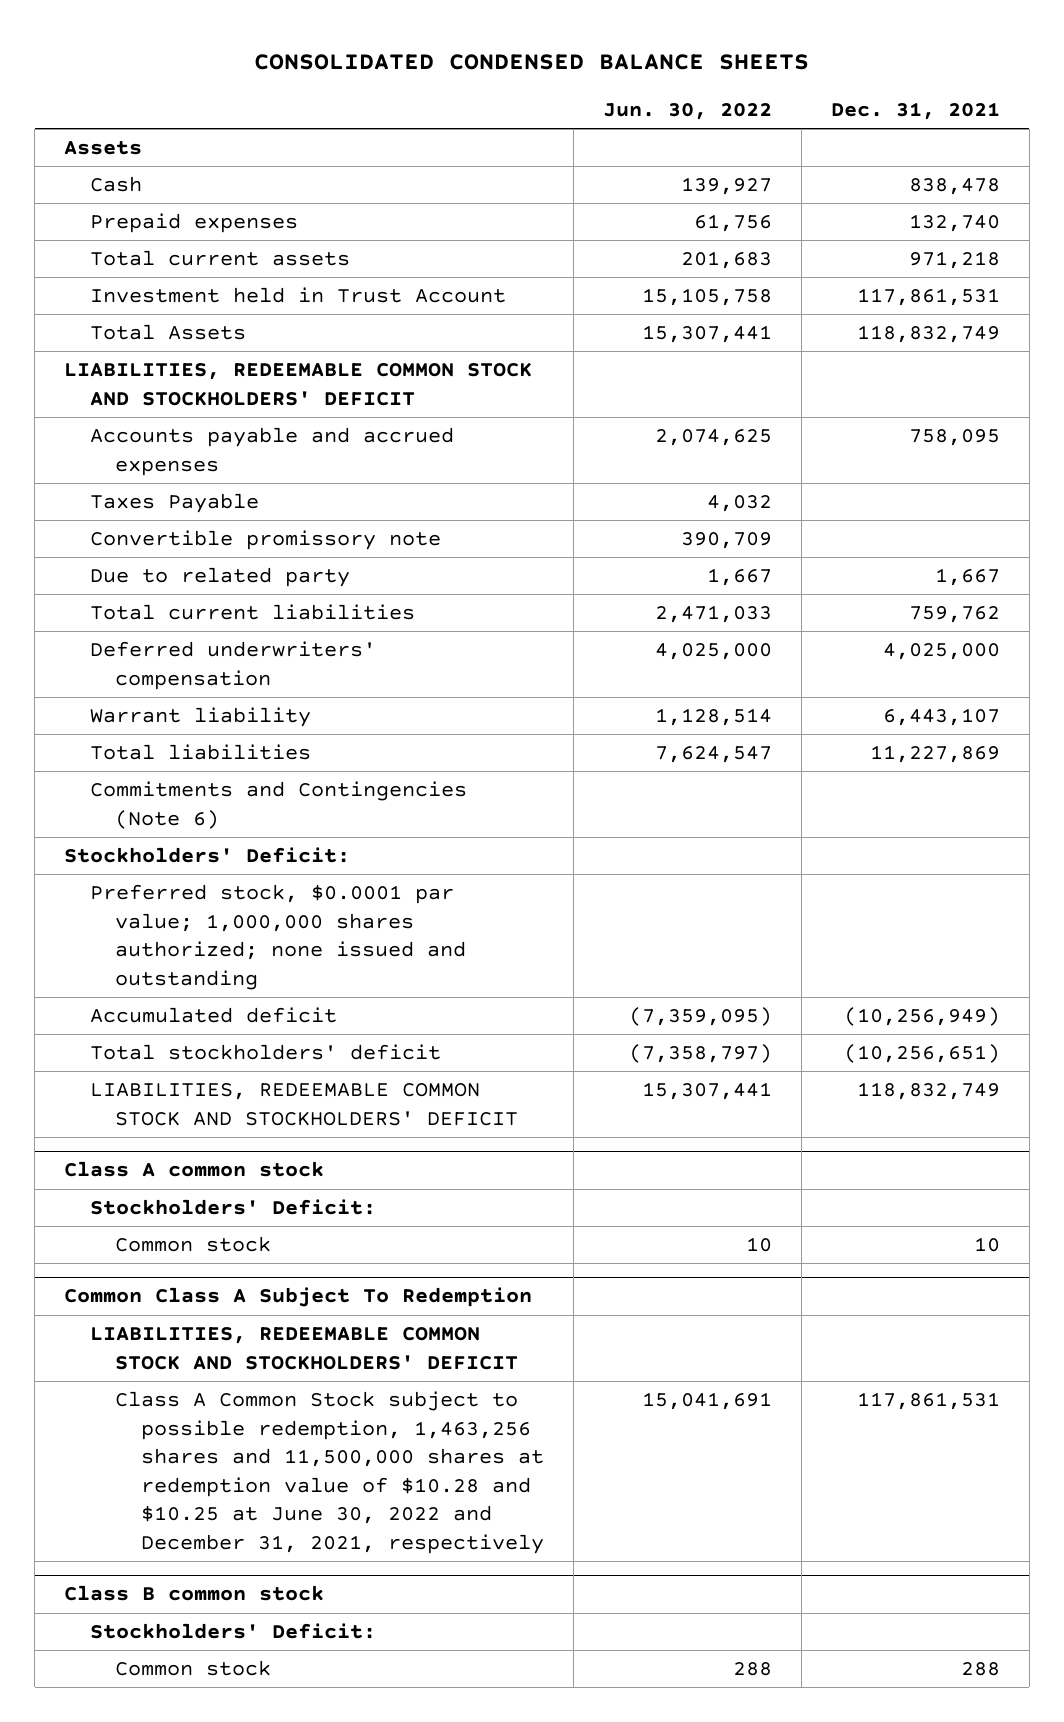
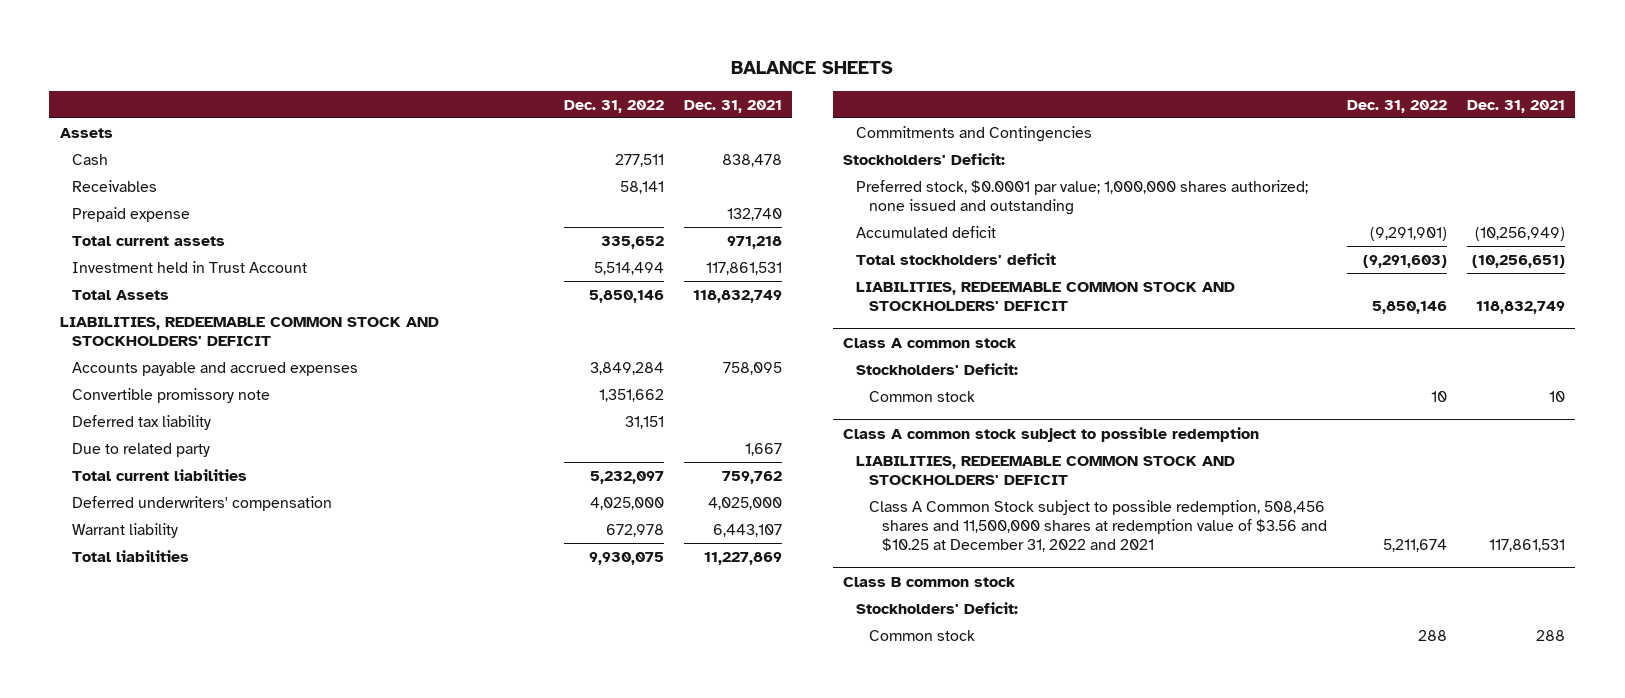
- CONSOLIDATED CONDENSED BALANCE SHEETS
+ BALANCE SHEETS
- | Jun. 30, 2022 | Dec. 31, 2021
+ | Dec. 31, 2022 | Dec. 31, 2021
- Prepaid expenses | 61,756 | 132,740
+ Receivables | 58,141 |
+ Prepaid expense | | 132,740
- Taxes Payable | 4,032 |
+ Deferred tax liability | 31,151 |
- Commitments and Contingencies (Note 6)
+ Commitments and Contingencies
- Common Class A Subject To Redemption
+ Class A common stock subject to possible redemption
- Class A Common Stock subject to possible redemption, 1,463,256 shares and 11,500,000 shares at redemption value of $10.28 and $10.25 at June 30, 2022 and December 31, 2021, respectively | 15,041,691 | 117,861,531
+ Class A Common Stock subject to possible redemption, 508,456 shares and 11,500,000 shares at redemption value of $3.56 and $10.25 at December 31, 2022 and 2021 | 5,211,674 | 117,861,531

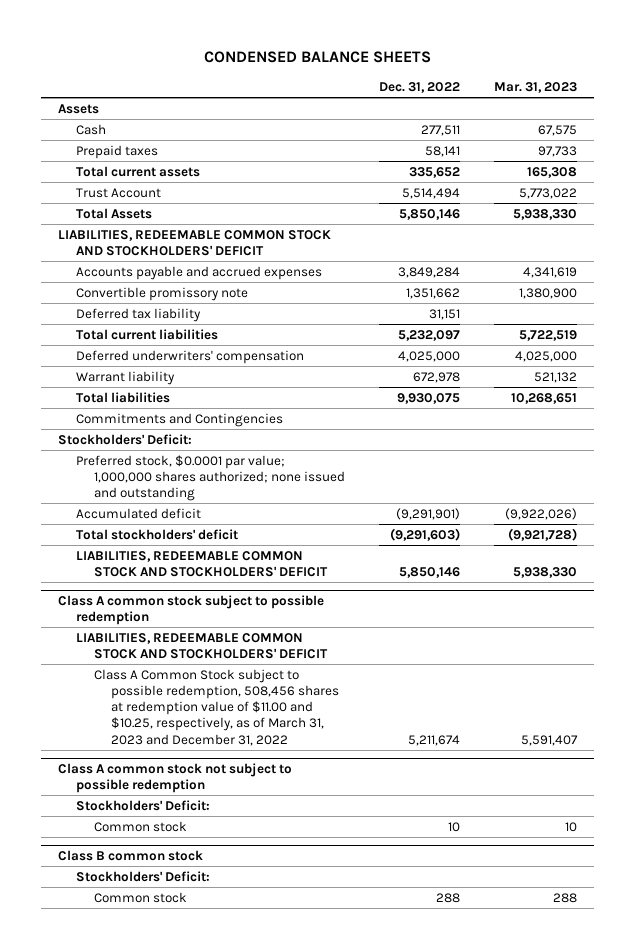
- BALANCE SHEETS
+ CONDENSED BALANCE SHEETS
- | Dec. 31, 2022 | Dec. 31, 2021
+ | Dec. 31, 2022 | Mar. 31, 2023
- Receivables | 58,141 |
- Prepaid expense | | 132,740
+ Prepaid taxes | 58,141 | 97,733
- Investment held in Trust Account | 5,514,494 | 117,861,531
+ Trust Account | 5,514,494 | 5,773,022
- Due to related party | | 1,667
- Class A common stock
- Stockholders' Deficit:
- Common stock | 10 | 10
@ Class A common stock subject to possible redemption
- Class A Common Stock subject to possible redemption, 508,456 shares and 11,500,000 shares at redemption value of $3.56 and $10.25 at December 31, 2022 and 2021 | 5,211,674 | 117,861,531
+ Class A Common Stock subject to possible redemption, 508,456 shares at redemption value of $11.00 and $10.25, respectively, as of March 31, 2023 and December 31, 2022 | 5,211,674 | 5,591,407
+ Class A common stock not subject to possible redemption
+ Stockholders' Deficit:
+ Common stock | 10 | 10

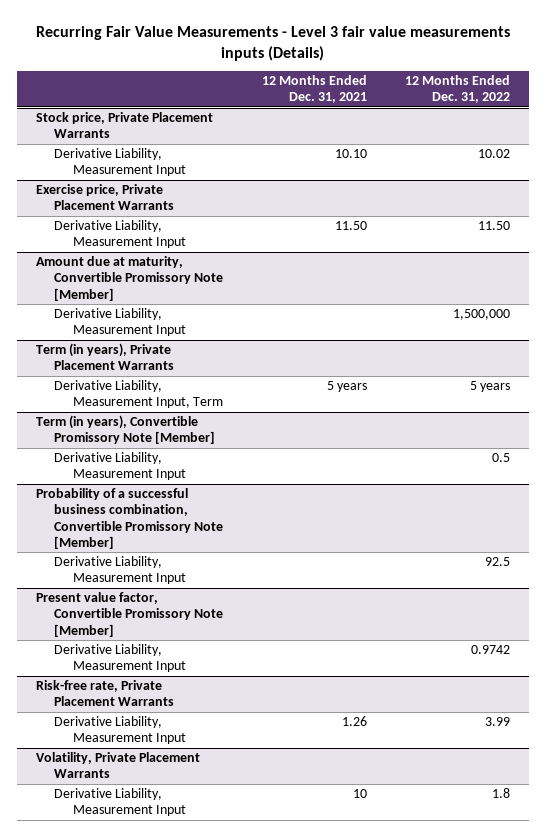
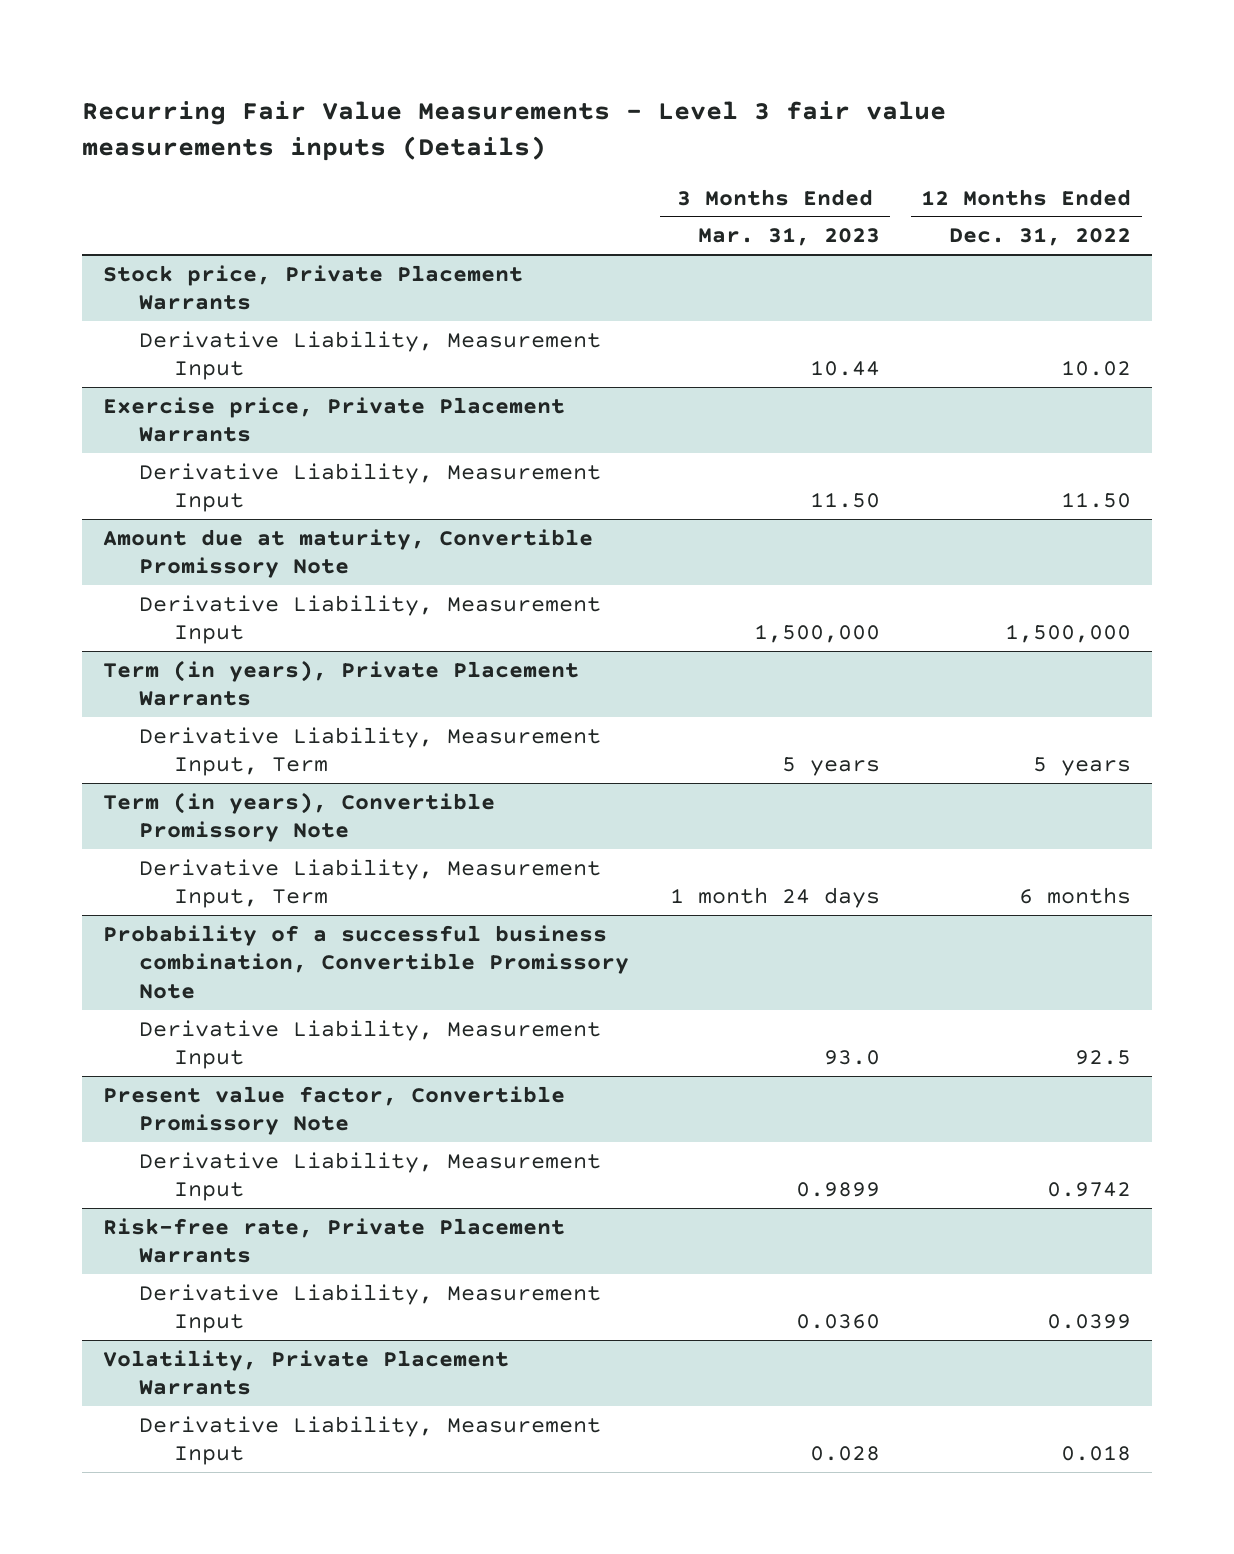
- | 12 Months Ended Dec. 31, 2021 | 12 Months Ended Dec. 31, 2022
+ | 3 Months Ended Mar. 31, 2023 | 12 Months Ended Dec. 31, 2022
- Amount due at maturity, Convertible Promissory Note [Member]
+ Amount due at maturity, Convertible Promissory Note
- Term (in years), Convertible Promissory Note [Member]
- Derivative Liability, Measurement Input | | 0.5
- Probability of a successful business combination, Convertible Promissory Note [Member]
+ Term (in years), Convertible Promissory Note
+ Derivative Liability, Measurement Input, Term | 1 month 24 days | 6 months
+ Probability of a successful business combination, Convertible Promissory Note
- Present value factor, Convertible Promissory Note [Member]
+ Present value factor, Convertible Promissory Note
@ Risk-free rate, Private Placement Warrants
- Derivative Liability, Measurement Input | 1.26 | 3.99
+ Derivative Liability, Measurement Input | 0.0360 | 0.0399
@ Volatility, Private Placement Warrants
- Derivative Liability, Measurement Input | 10 | 1.8
+ Derivative Liability, Measurement Input | 0.028 | 0.018

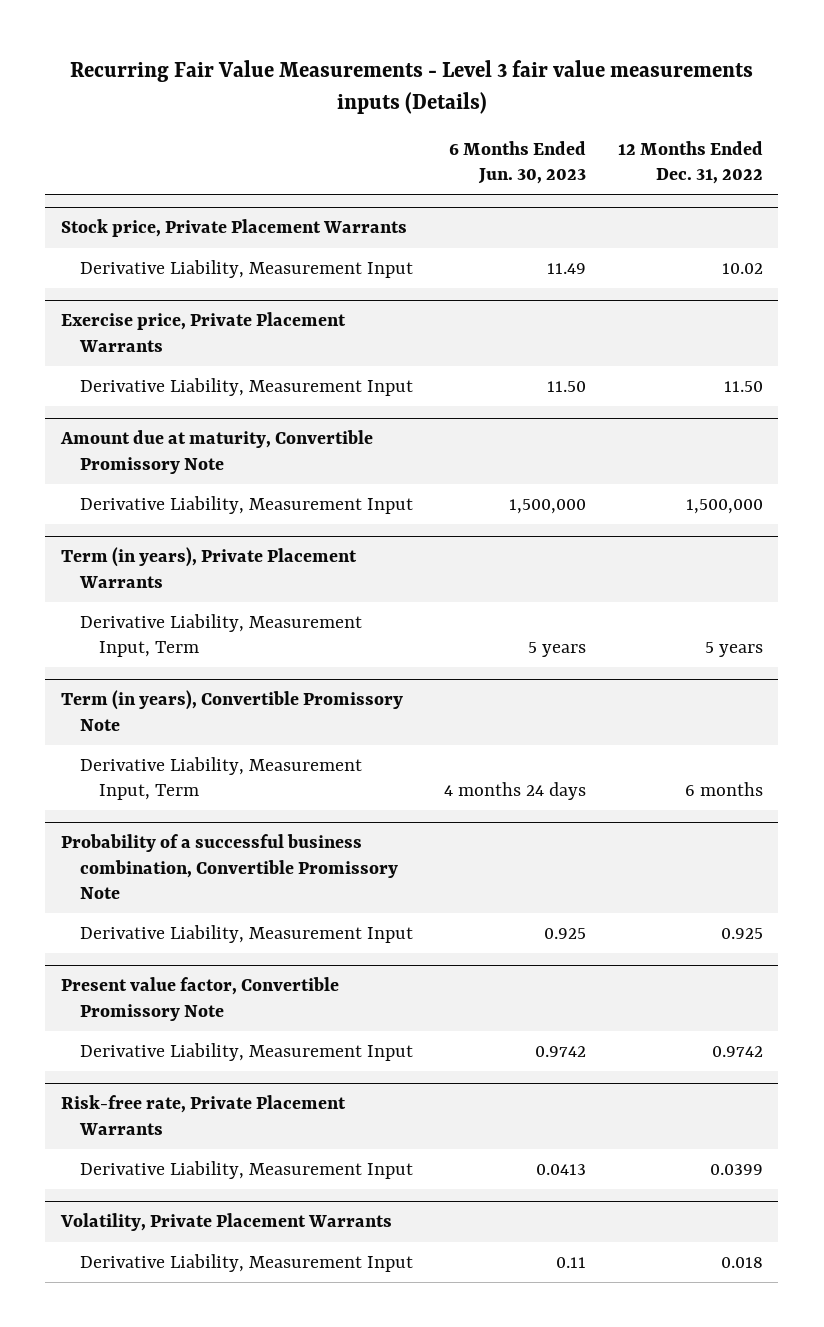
- | 3 Months Ended Mar. 31, 2023 | 12 Months Ended Dec. 31, 2022
+ | 6 Months Ended Jun. 30, 2023 | 12 Months Ended Dec. 31, 2022
@ Probability of a successful business combination, Convertible Promissory Note
- Derivative Liability, Measurement Input | 93.0 | 92.5
+ Derivative Liability, Measurement Input | 0.925 | 0.925

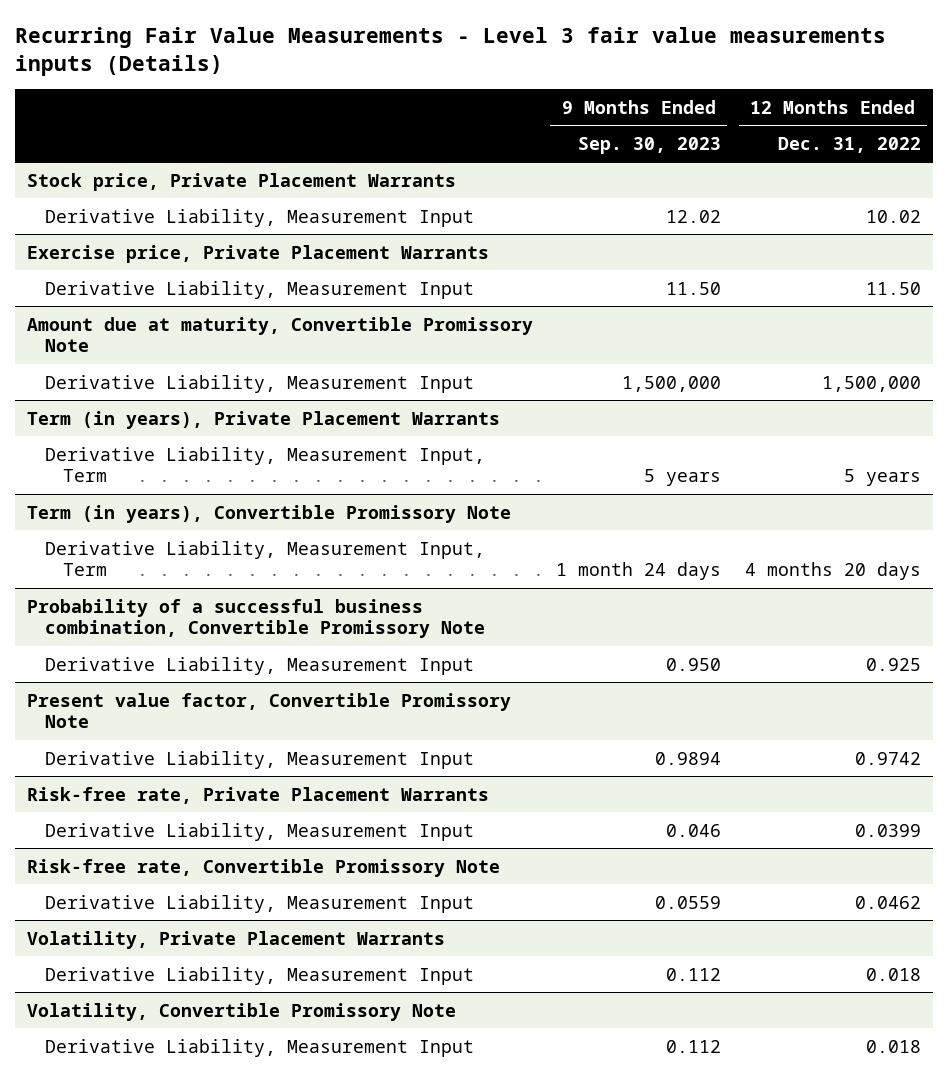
- | 6 Months Ended Jun. 30, 2023 | 12 Months Ended Dec. 31, 2022
+ | 9 Months Ended Sep. 30, 2023 | 12 Months Ended Dec. 31, 2022
@ Term (in years), Convertible Promissory Note
- Derivative Liability, Measurement Input, Term | 4 months 24 days | 6 months
+ Derivative Liability, Measurement Input, Term | 1 month 24 days | 4 months 20 days
+ Risk-free rate, Convertible Promissory Note
+ Derivative Liability, Measurement Input | 0.0559 | 0.0462
+ Volatility, Convertible Promissory Note
+ Derivative Liability, Measurement Input | 0.112 | 0.018

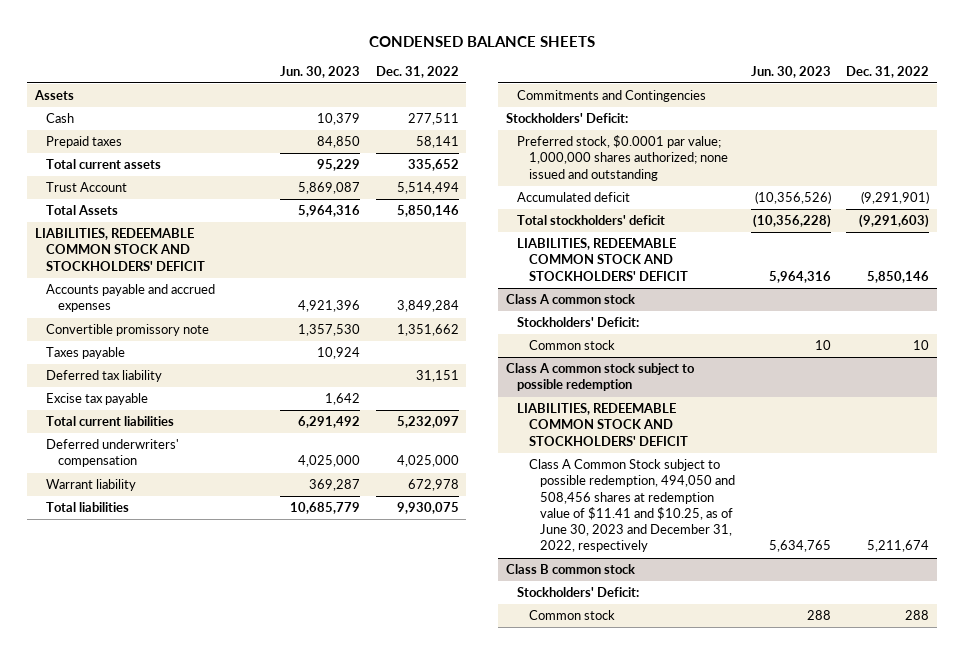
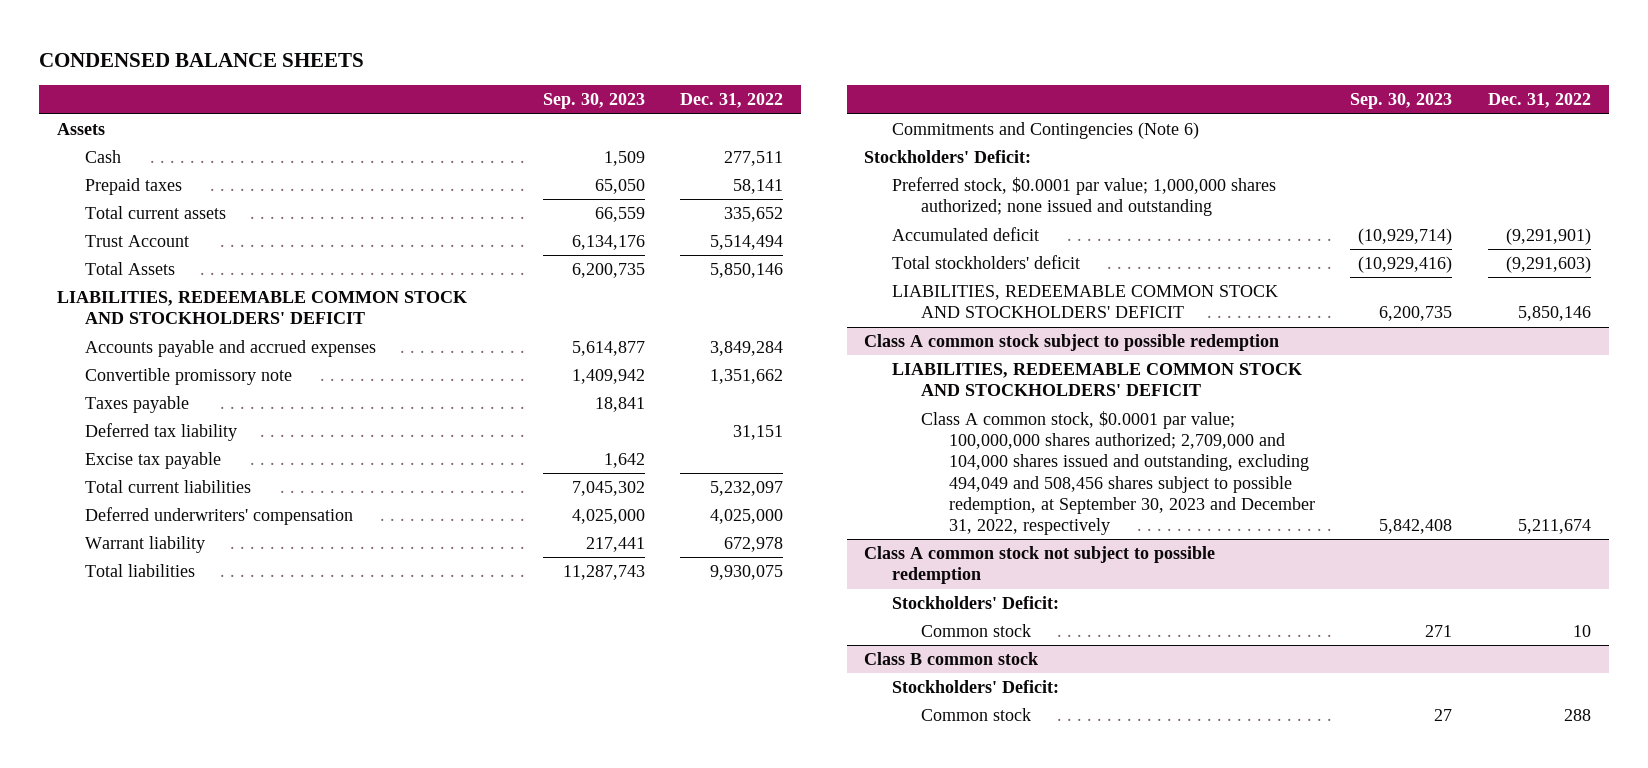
- | Jun. 30, 2023 | Dec. 31, 2022
+ | Sep. 30, 2023 | Dec. 31, 2022
- Commitments and Contingencies
+ Commitments and Contingencies (Note 6)
- Class A common stock
- Stockholders' Deficit:
- Common stock | 10 | 10
@ Class A common stock subject to possible redemption
- Class A Common Stock subject to possible redemption, 494,050 and 508,456 shares at redemption value of $11.41 and $10.25, as of June 30, 2023 and December 31, 2022, respectively | 5,634,765 | 5,211,674
+ Class A common stock, $0.0001 par value; 100,000,000 shares authorized; 2,709,000 and 104,000 shares issued and outstanding, excluding 494,049 and 508,456 shares subject to possible redemption, at September 30, 2023 and December 31, 2022, respectively | 5,842,408 | 5,211,674
+ Class A common stock not subject to possible redemption
+ Stockholders' Deficit:
+ Common stock | 271 | 10

